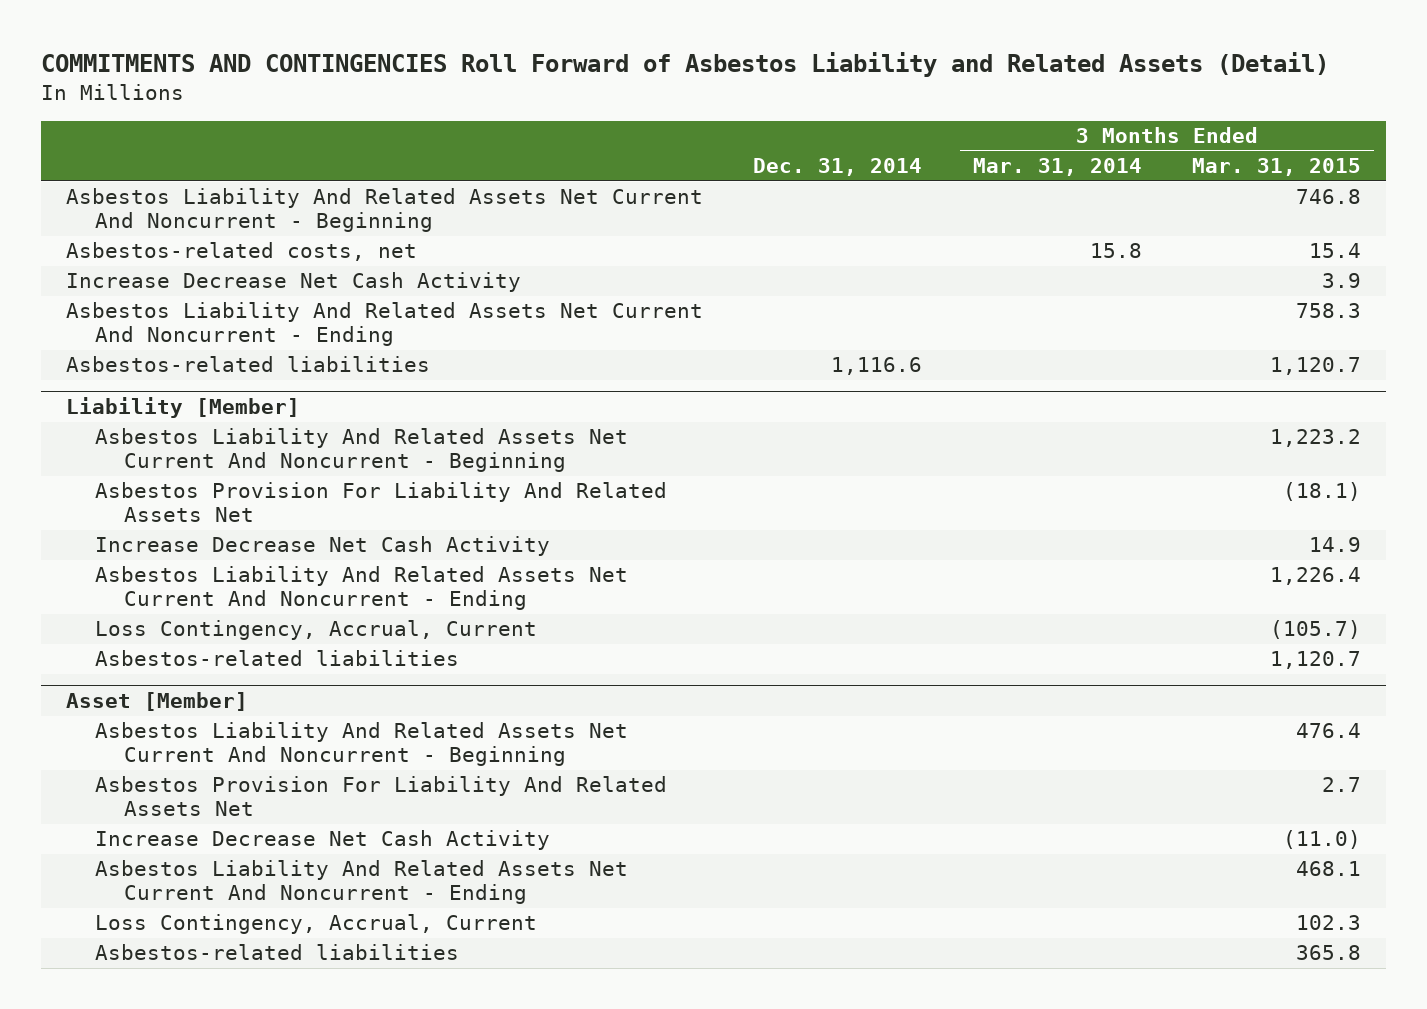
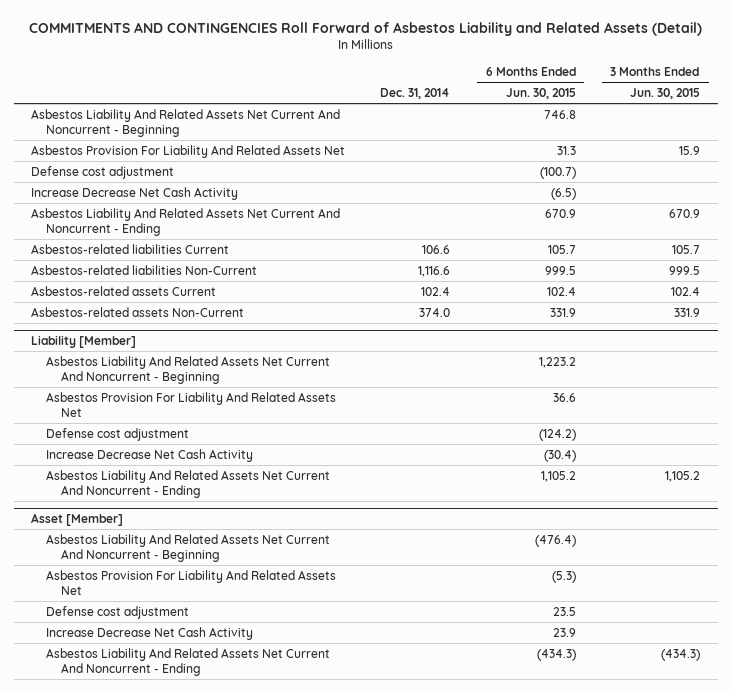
- | Dec. 31, 2014 | 3 Months Ended Mar. 31, 2014 | 3 Months Ended Mar. 31, 2015
+ | Dec. 31, 2014 | 6 Months Ended Jun. 30, 2015 | 3 Months Ended Jun. 30, 2015
- Asbestos-related costs, net | | 15.8 | 15.4
+ Asbestos Provision For Liability And Related Assets Net | | 31.3 | 15.9
+ Defense cost adjustment | | (100.7) |
- Asbestos-related liabilities | 1,116.6 | | 1,120.7
+ Asbestos-related liabilities Current | 106.6 | 105.7 | 105.7
+ Asbestos-related liabilities Non-Current | 1,116.6 | 999.5 | 999.5
+ Asbestos-related assets Current | 102.4 | 102.4 | 102.4
+ Asbestos-related assets Non-Current | 374.0 | 331.9 | 331.9
@ Liability [Member]
+ Defense cost adjustment | | (124.2) |
- Loss Contingency, Accrual, Current | | | (105.7)
- Asbestos-related liabilities | | | 1,120.7
@ Asset [Member]
+ Defense cost adjustment | | 23.5 |
- Loss Contingency, Accrual, Current | | | 102.3
- Asbestos-related liabilities | | | 365.8

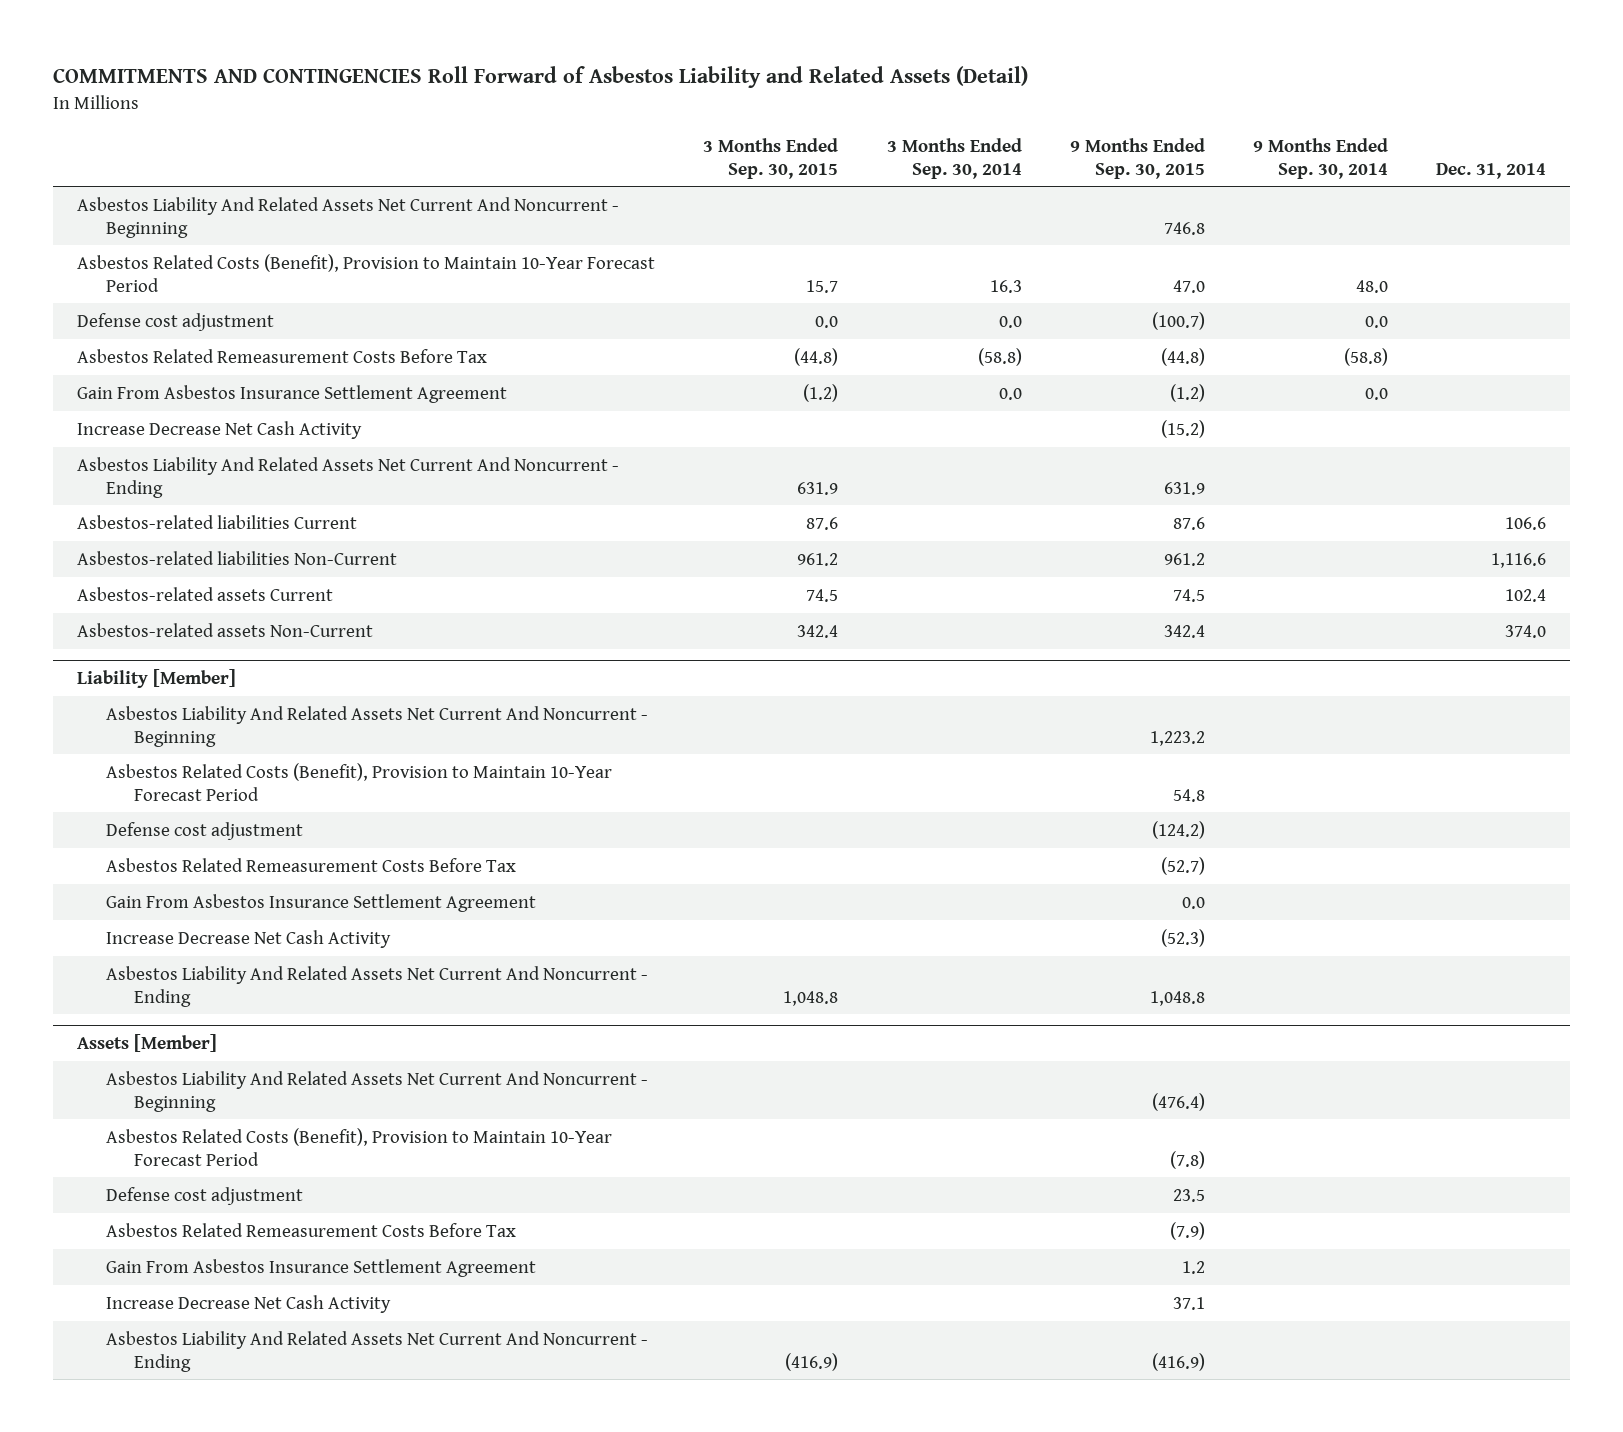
- | Dec. 31, 2014 | 6 Months Ended Jun. 30, 2015 | 3 Months Ended Jun. 30, 2015
+ | 3 Months Ended Sep. 30, 2015 | 3 Months Ended Sep. 30, 2014 | 9 Months Ended Sep. 30, 2015 | 9 Months Ended Sep. 30, 2014 | Dec. 31, 2014
- Asbestos Provision For Liability And Related Assets Net | | 31.3 | 15.9
+ Asbestos Related Costs (Benefit), Provision to Maintain 10-Year Forecast Period | 15.7 | 16.3 | 47.0 | 48.0 |
+ Asbestos Related Remeasurement Costs Before Tax | (44.8) | (58.8) | (44.8) | (58.8) |
+ Gain From Asbestos Insurance Settlement Agreement | (1.2) | 0.0 | (1.2) | 0.0 |
@ Liability [Member]
- Asbestos Provision For Liability And Related Assets Net | | 36.6 |
+ Asbestos Related Costs (Benefit), Provision to Maintain 10-Year Forecast Period | | | 54.8 | |
+ Asbestos Related Remeasurement Costs Before Tax | | | (52.7) | |
+ Gain From Asbestos Insurance Settlement Agreement | | | 0.0 | |
- Asset [Member]
+ Assets [Member]
- Asbestos Provision For Liability And Related Assets Net | | (5.3) |
+ Asbestos Related Costs (Benefit), Provision to Maintain 10-Year Forecast Period | | | (7.8) | |
+ Asbestos Related Remeasurement Costs Before Tax | | | (7.9) | |
+ Gain From Asbestos Insurance Settlement Agreement | | | 1.2 | |

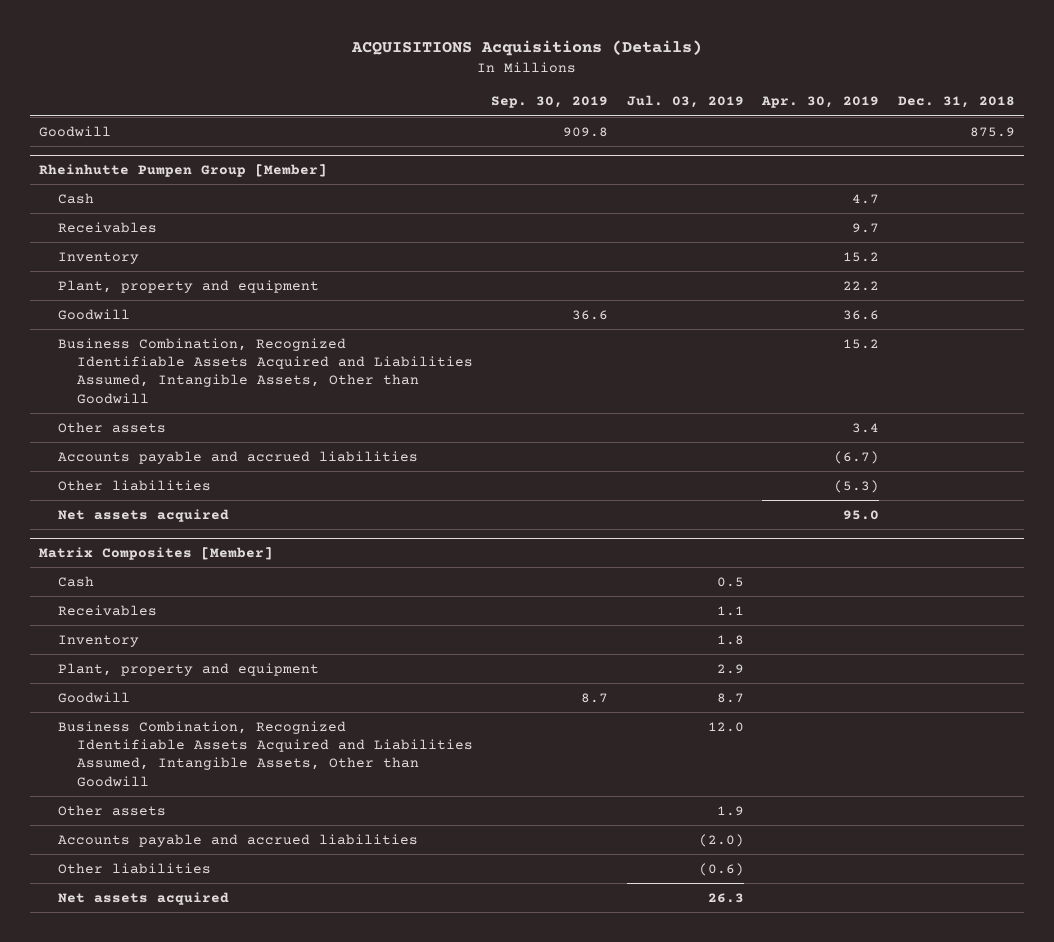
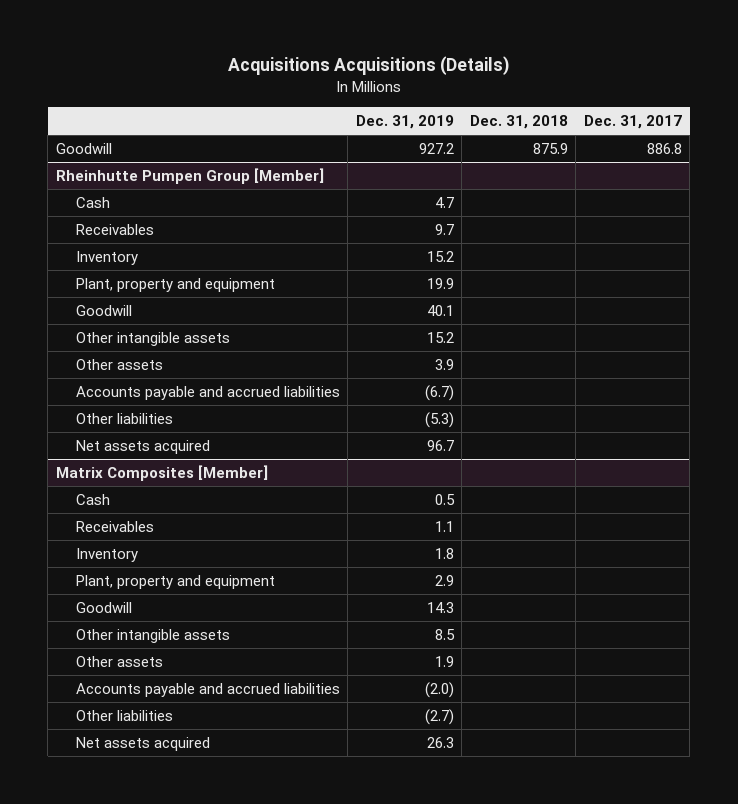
- ACQUISITIONS Acquisitions (Details)
+ Acquisitions Acquisitions (Details)
- | Sep. 30, 2019 | Jul. 03, 2019 | Apr. 30, 2019 | Dec. 31, 2018
+ | Dec. 31, 2019 | Dec. 31, 2018 | Dec. 31, 2017
@ Rheinhutte Pumpen Group [Member]
- Business Combination, Recognized Identifiable Assets Acquired and Liabilities Assumed, Intangible Assets, Other than Goodwill | | | 15.2 |
+ Other intangible assets | 15.2 | |
@ Matrix Composites [Member]
- Business Combination, Recognized Identifiable Assets Acquired and Liabilities Assumed, Intangible Assets, Other than Goodwill | | 12.0 | |
+ Other intangible assets | 8.5 | |

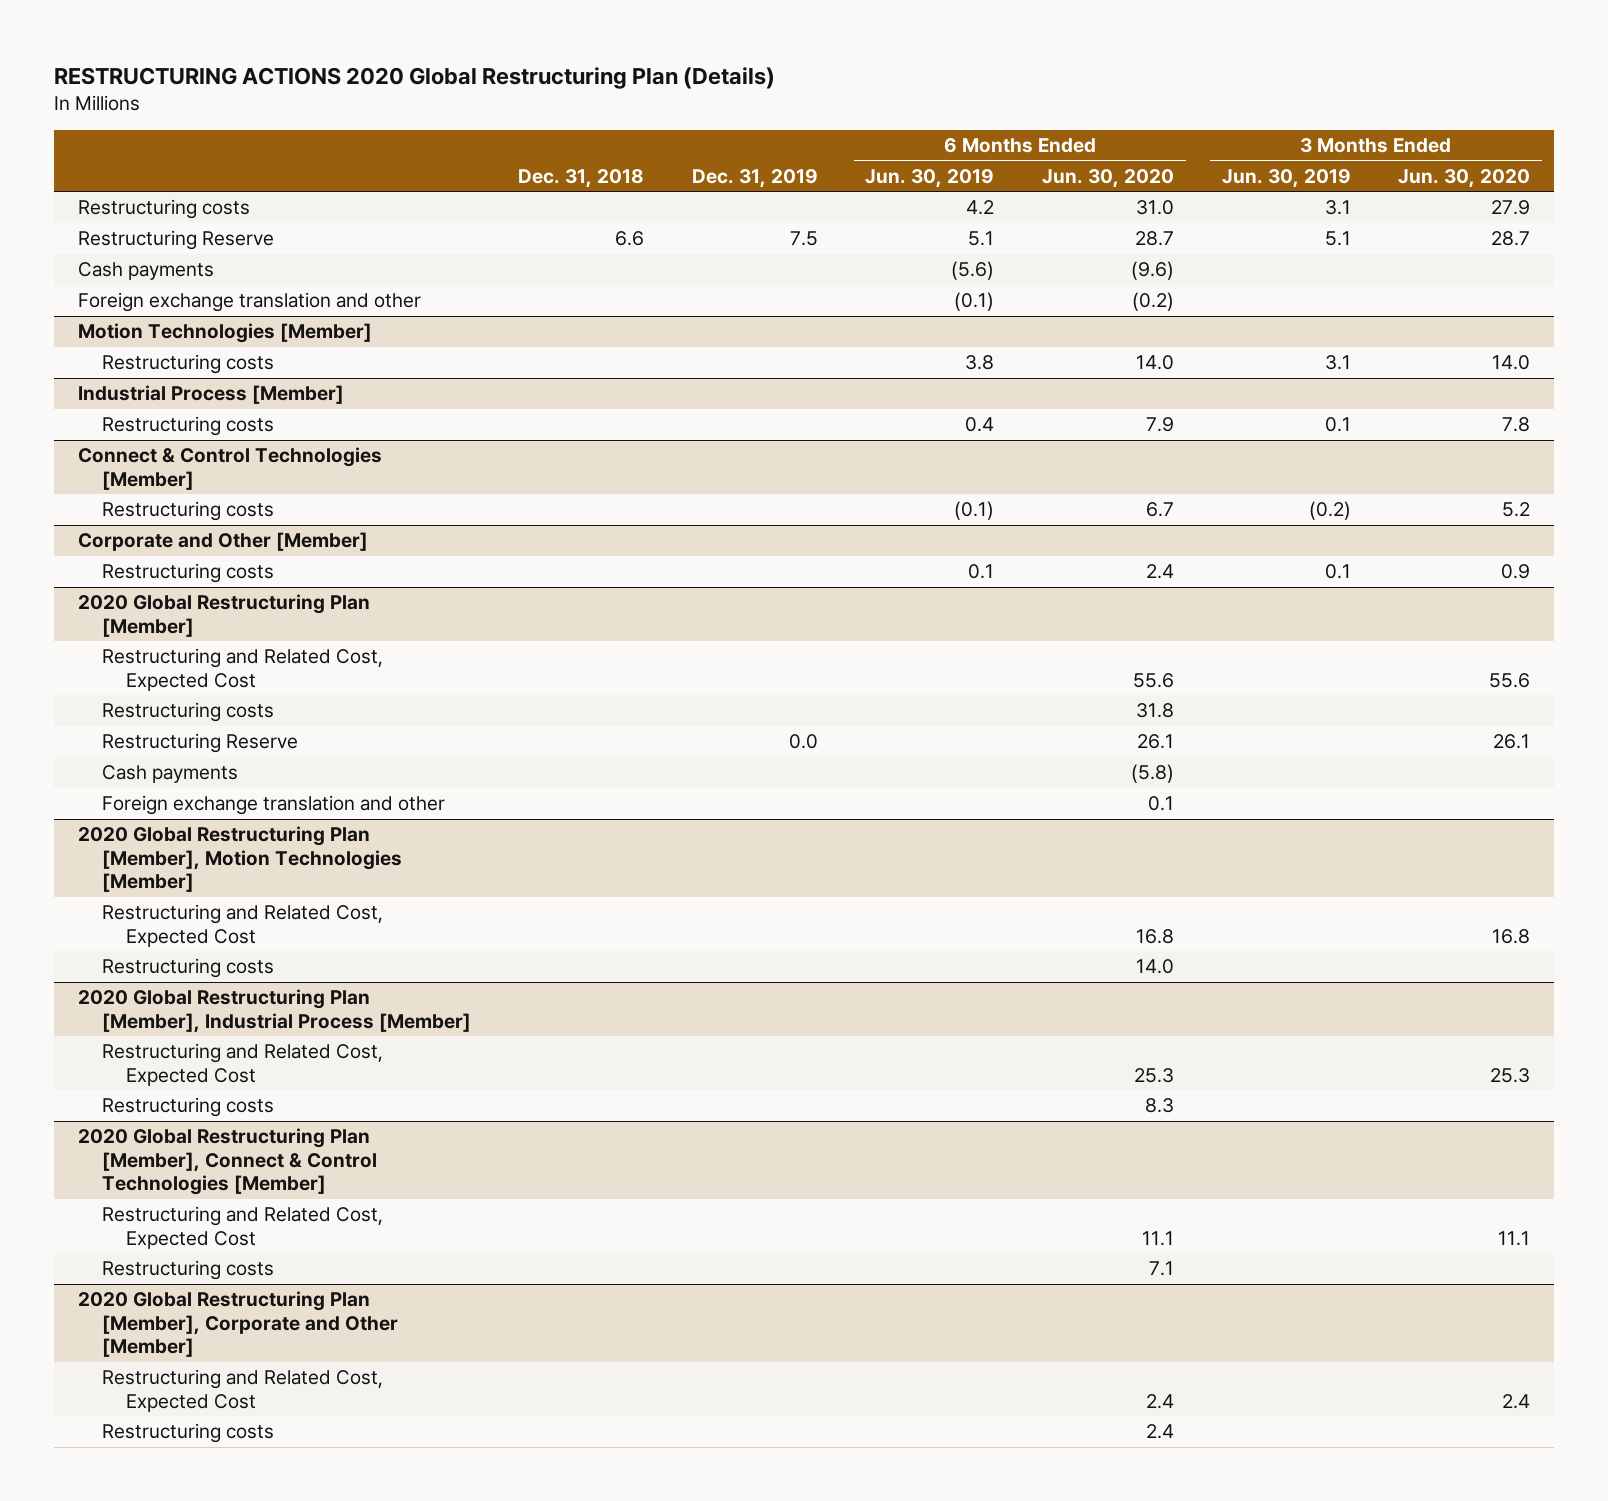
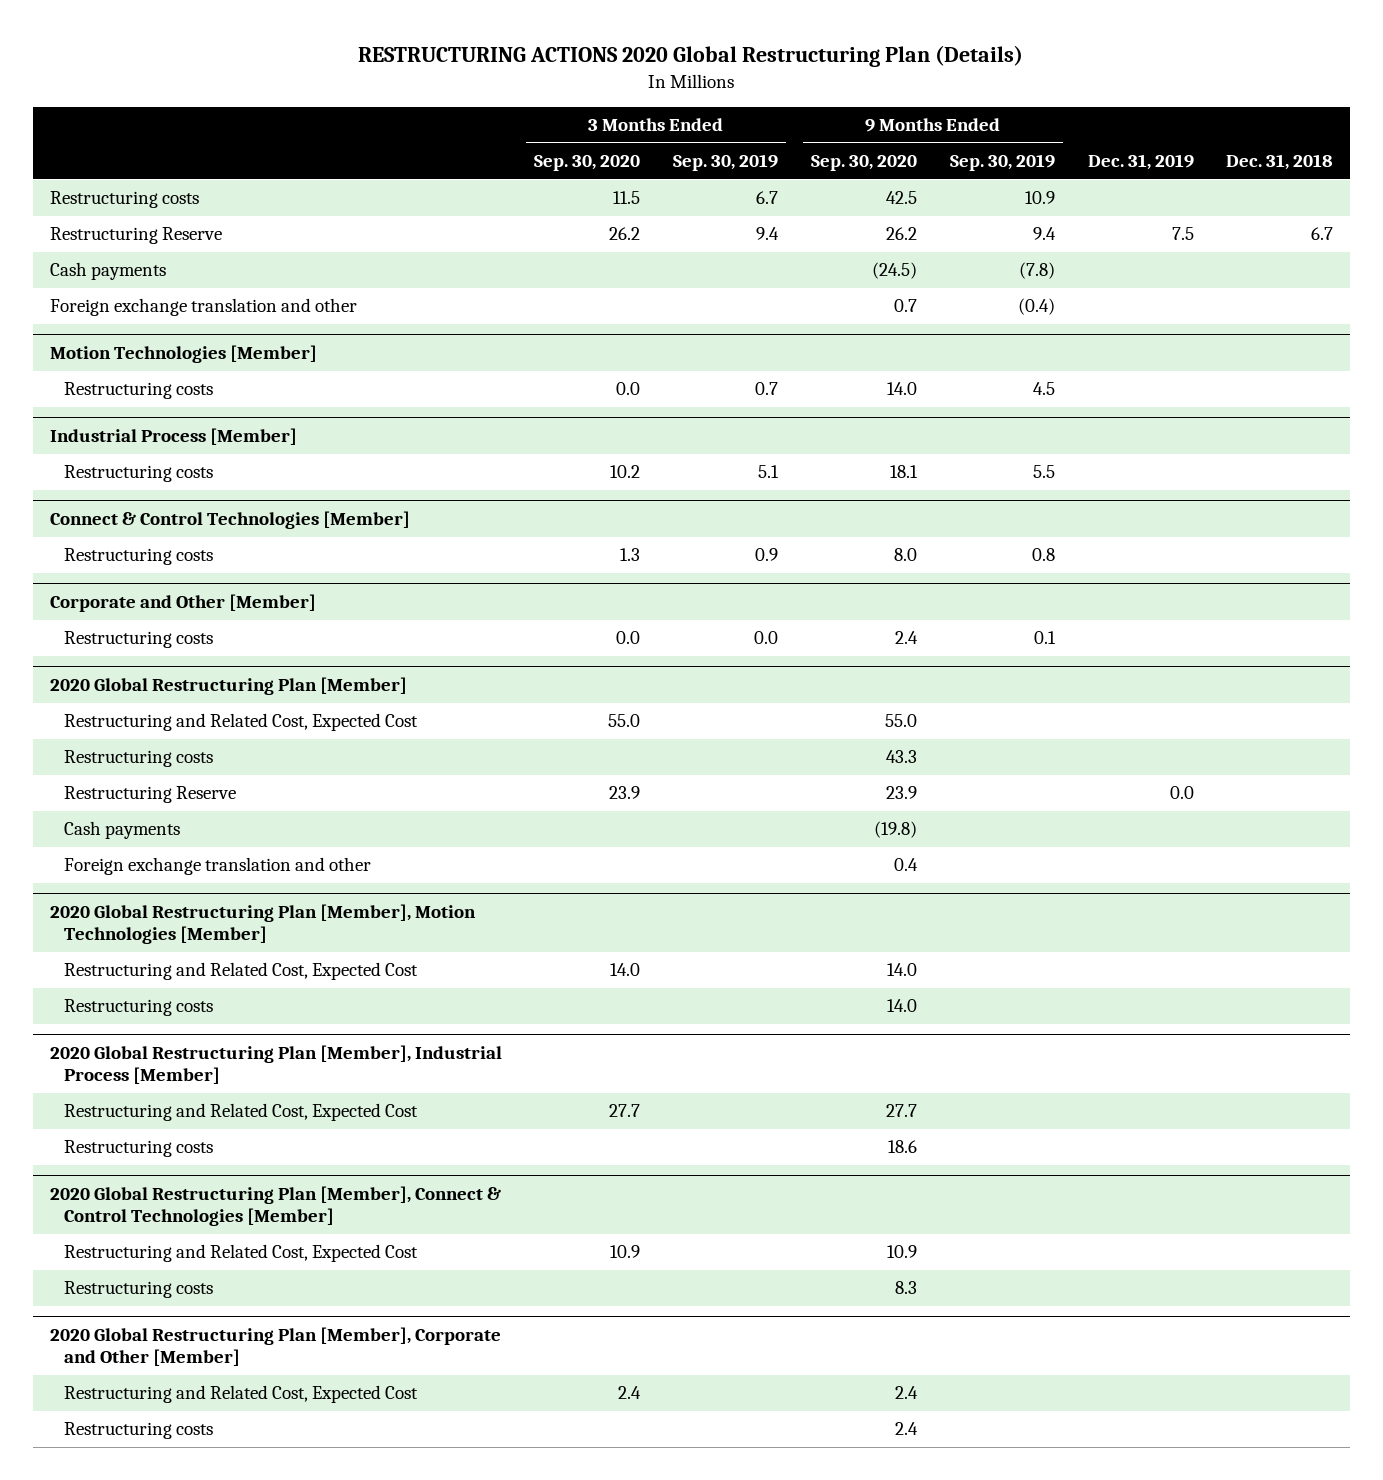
- | Dec. 31, 2018 | Dec. 31, 2019 | 6 Months Ended Jun. 30, 2019 | 6 Months Ended Jun. 30, 2020 | 3 Months Ended Jun. 30, 2019 | 3 Months Ended Jun. 30, 2020
+ | 3 Months Ended Sep. 30, 2020 | 3 Months Ended Sep. 30, 2019 | 9 Months Ended Sep. 30, 2020 | 9 Months Ended Sep. 30, 2019 | Dec. 31, 2019 | Dec. 31, 2018
- Restructuring Reserve | 6.6 | 7.5 | 5.1 | 28.7 | 5.1 | 28.7
+ Restructuring Reserve | 26.2 | 9.4 | 26.2 | 9.4 | 7.5 | 6.7

